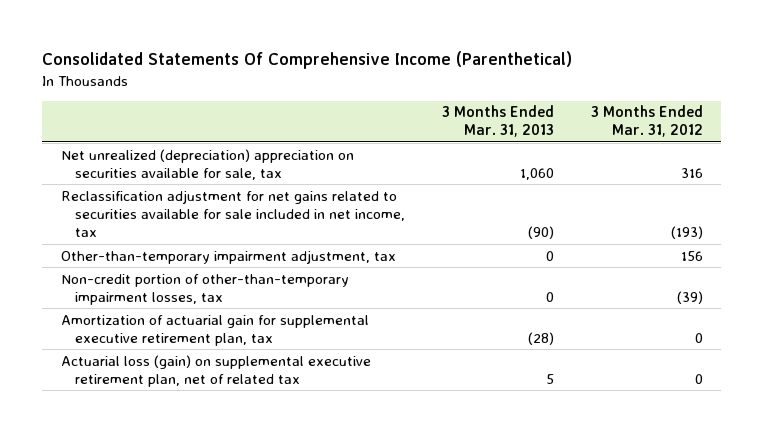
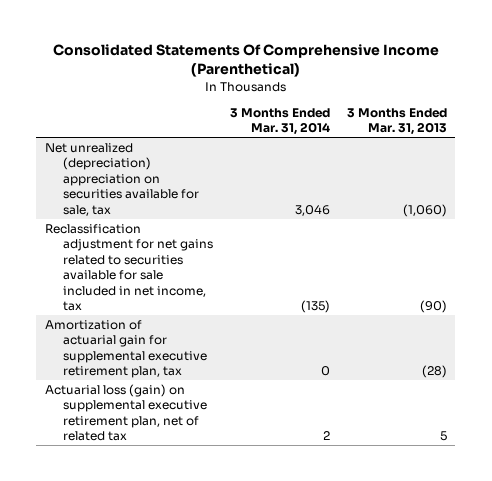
- | 3 Months Ended Mar. 31, 2013 | 3 Months Ended Mar. 31, 2012
+ | 3 Months Ended Mar. 31, 2014 | 3 Months Ended Mar. 31, 2013
- Net unrealized (depreciation) appreciation on securities available for sale, tax | 1,060 | 316
+ Net unrealized (depreciation) appreciation on securities available for sale, tax | 3,046 | (1,060)
- Other-than-temporary impairment adjustment, tax | 0 | 156
- Non-credit portion of other-than-temporary impairment losses, tax | 0 | (39)

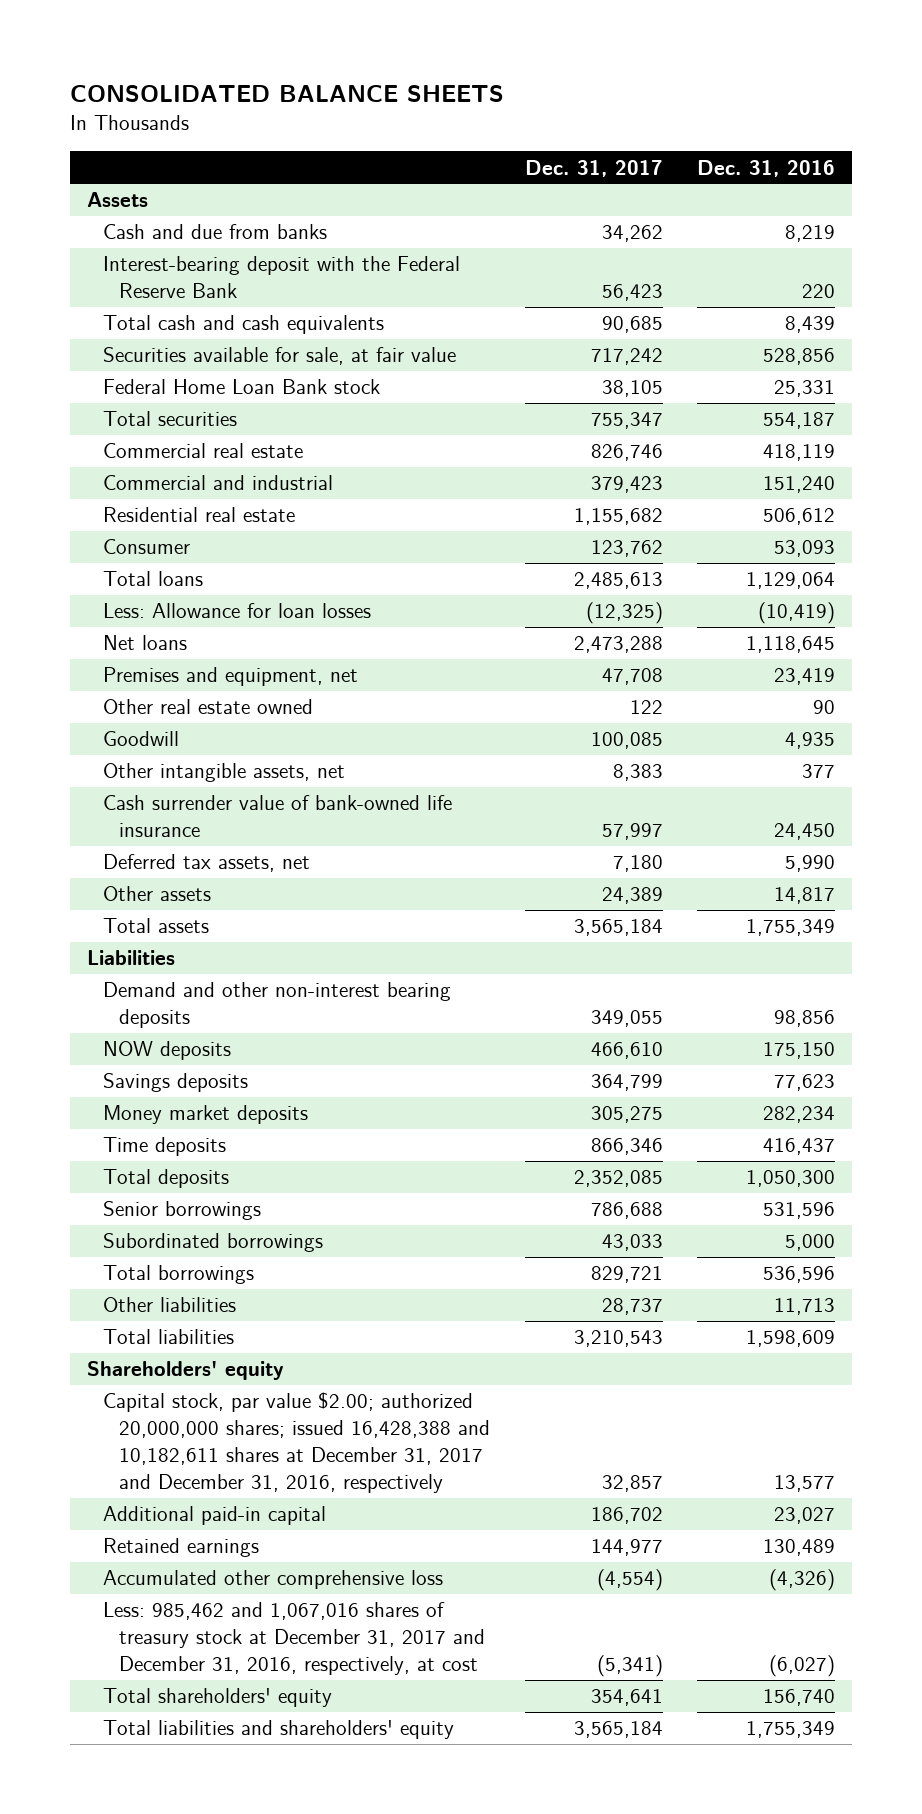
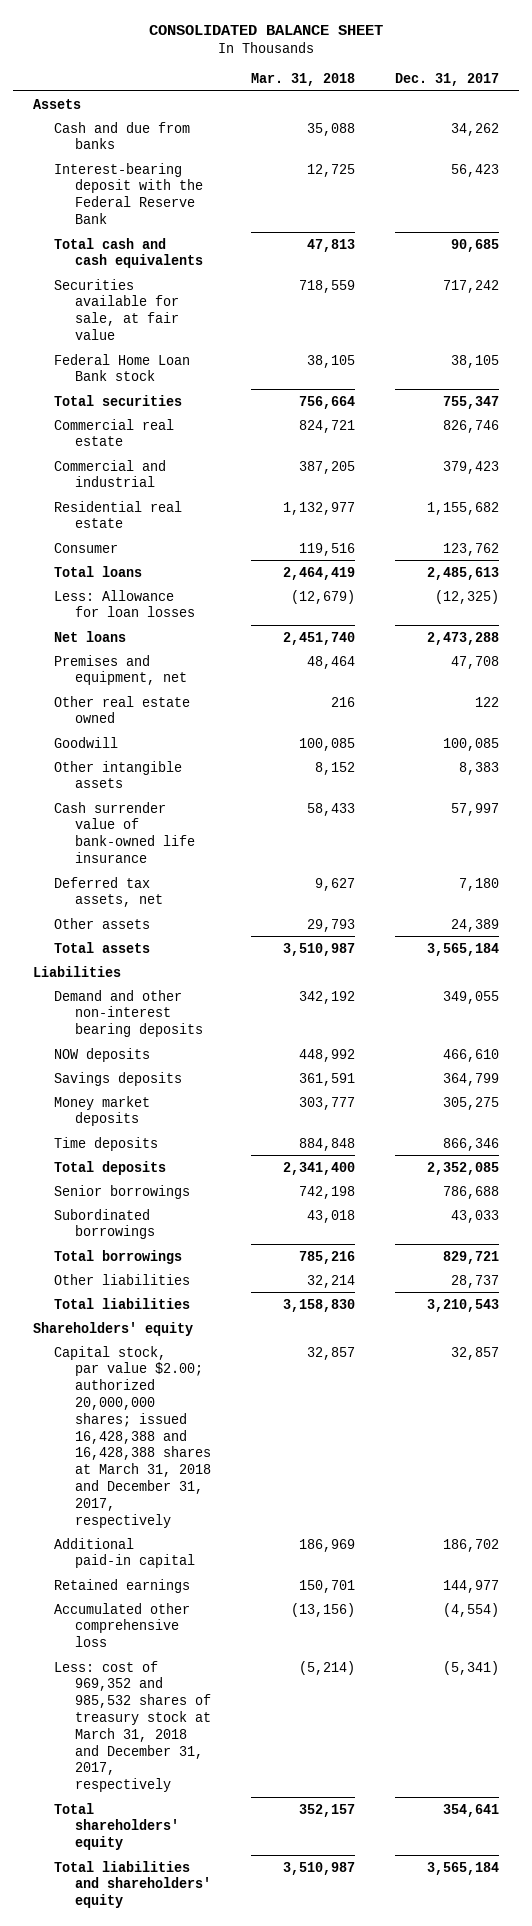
- CONSOLIDATED BALANCE SHEETS
+ CONSOLIDATED BALANCE SHEET
- | Dec. 31, 2017 | Dec. 31, 2016
+ | Mar. 31, 2018 | Dec. 31, 2017
- Other intangible assets, net | 8,383 | 377
+ Other intangible assets | 8,152 | 8,383
- Capital stock, par value $2.00; authorized 20,000,000 shares; issued 16,428,388 and 10,182,611 shares at December 31, 2017 and December 31, 2016, respectively | 32,857 | 13,577
+ Capital stock, par value $2.00; authorized 20,000,000 shares; issued 16,428,388 and 16,428,388 shares at March 31, 2018 and December 31, 2017, respectively | 32,857 | 32,857
- Less: 985,462 and 1,067,016 shares of treasury stock at December 31, 2017 and December 31, 2016, respectively, at cost | (5,341) | (6,027)
+ Less: cost of 969,352 and 985,532 shares of treasury stock at March 31, 2018 and December 31, 2017, respectively | (5,214) | (5,341)

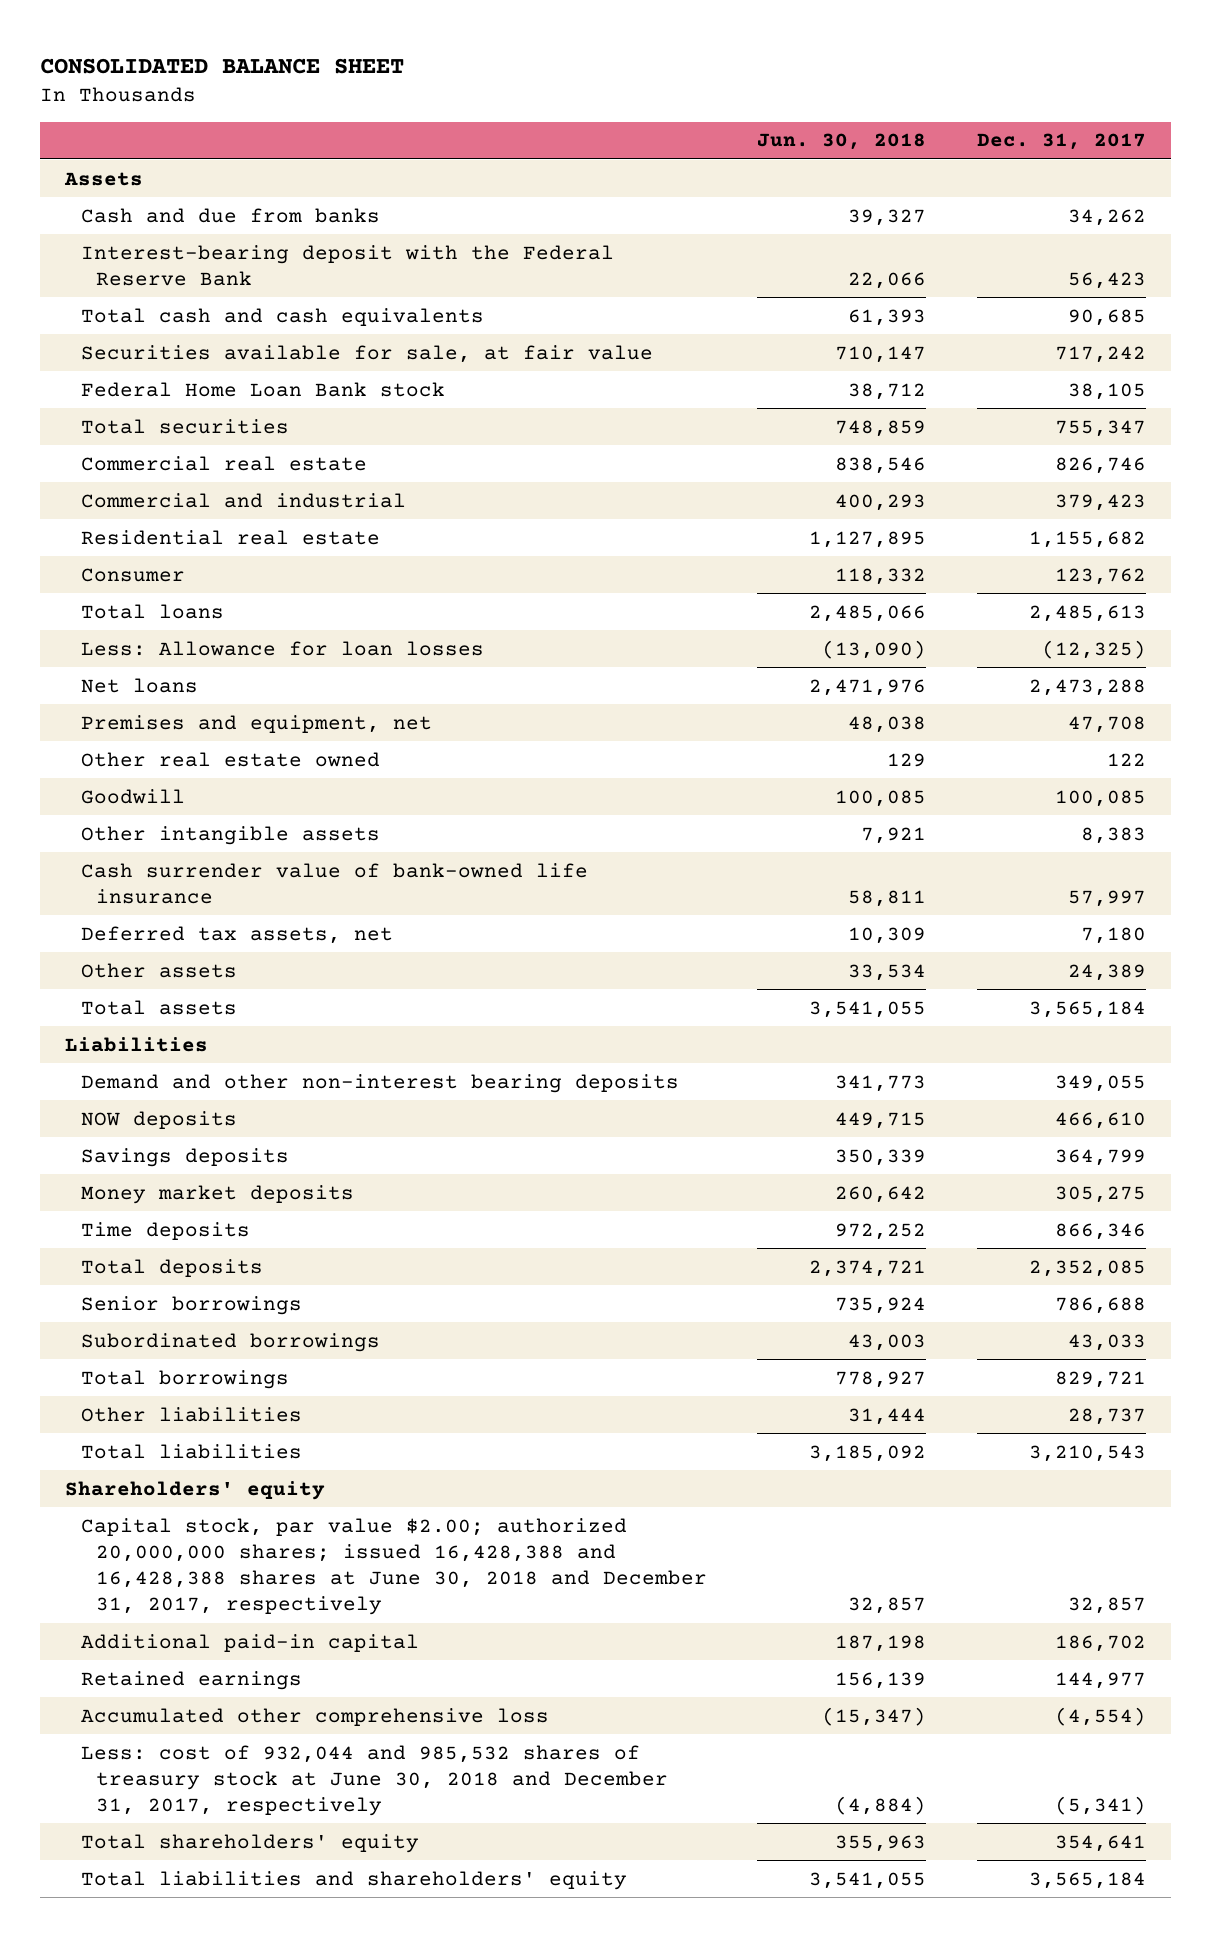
- | Mar. 31, 2018 | Dec. 31, 2017
+ | Jun. 30, 2018 | Dec. 31, 2017
- Capital stock, par value $2.00; authorized 20,000,000 shares; issued 16,428,388 and 16,428,388 shares at March 31, 2018 and December 31, 2017, respectively | 32,857 | 32,857
+ Capital stock, par value $2.00; authorized 20,000,000 shares; issued 16,428,388 and 16,428,388 shares at June 30, 2018 and December 31, 2017, respectively | 32,857 | 32,857
- Less: cost of 969,352 and 985,532 shares of treasury stock at March 31, 2018 and December 31, 2017, respectively | (5,214) | (5,341)
+ Less: cost of 932,044 and 985,532 shares of treasury stock at June 30, 2018 and December 31, 2017, respectively | (4,884) | (5,341)

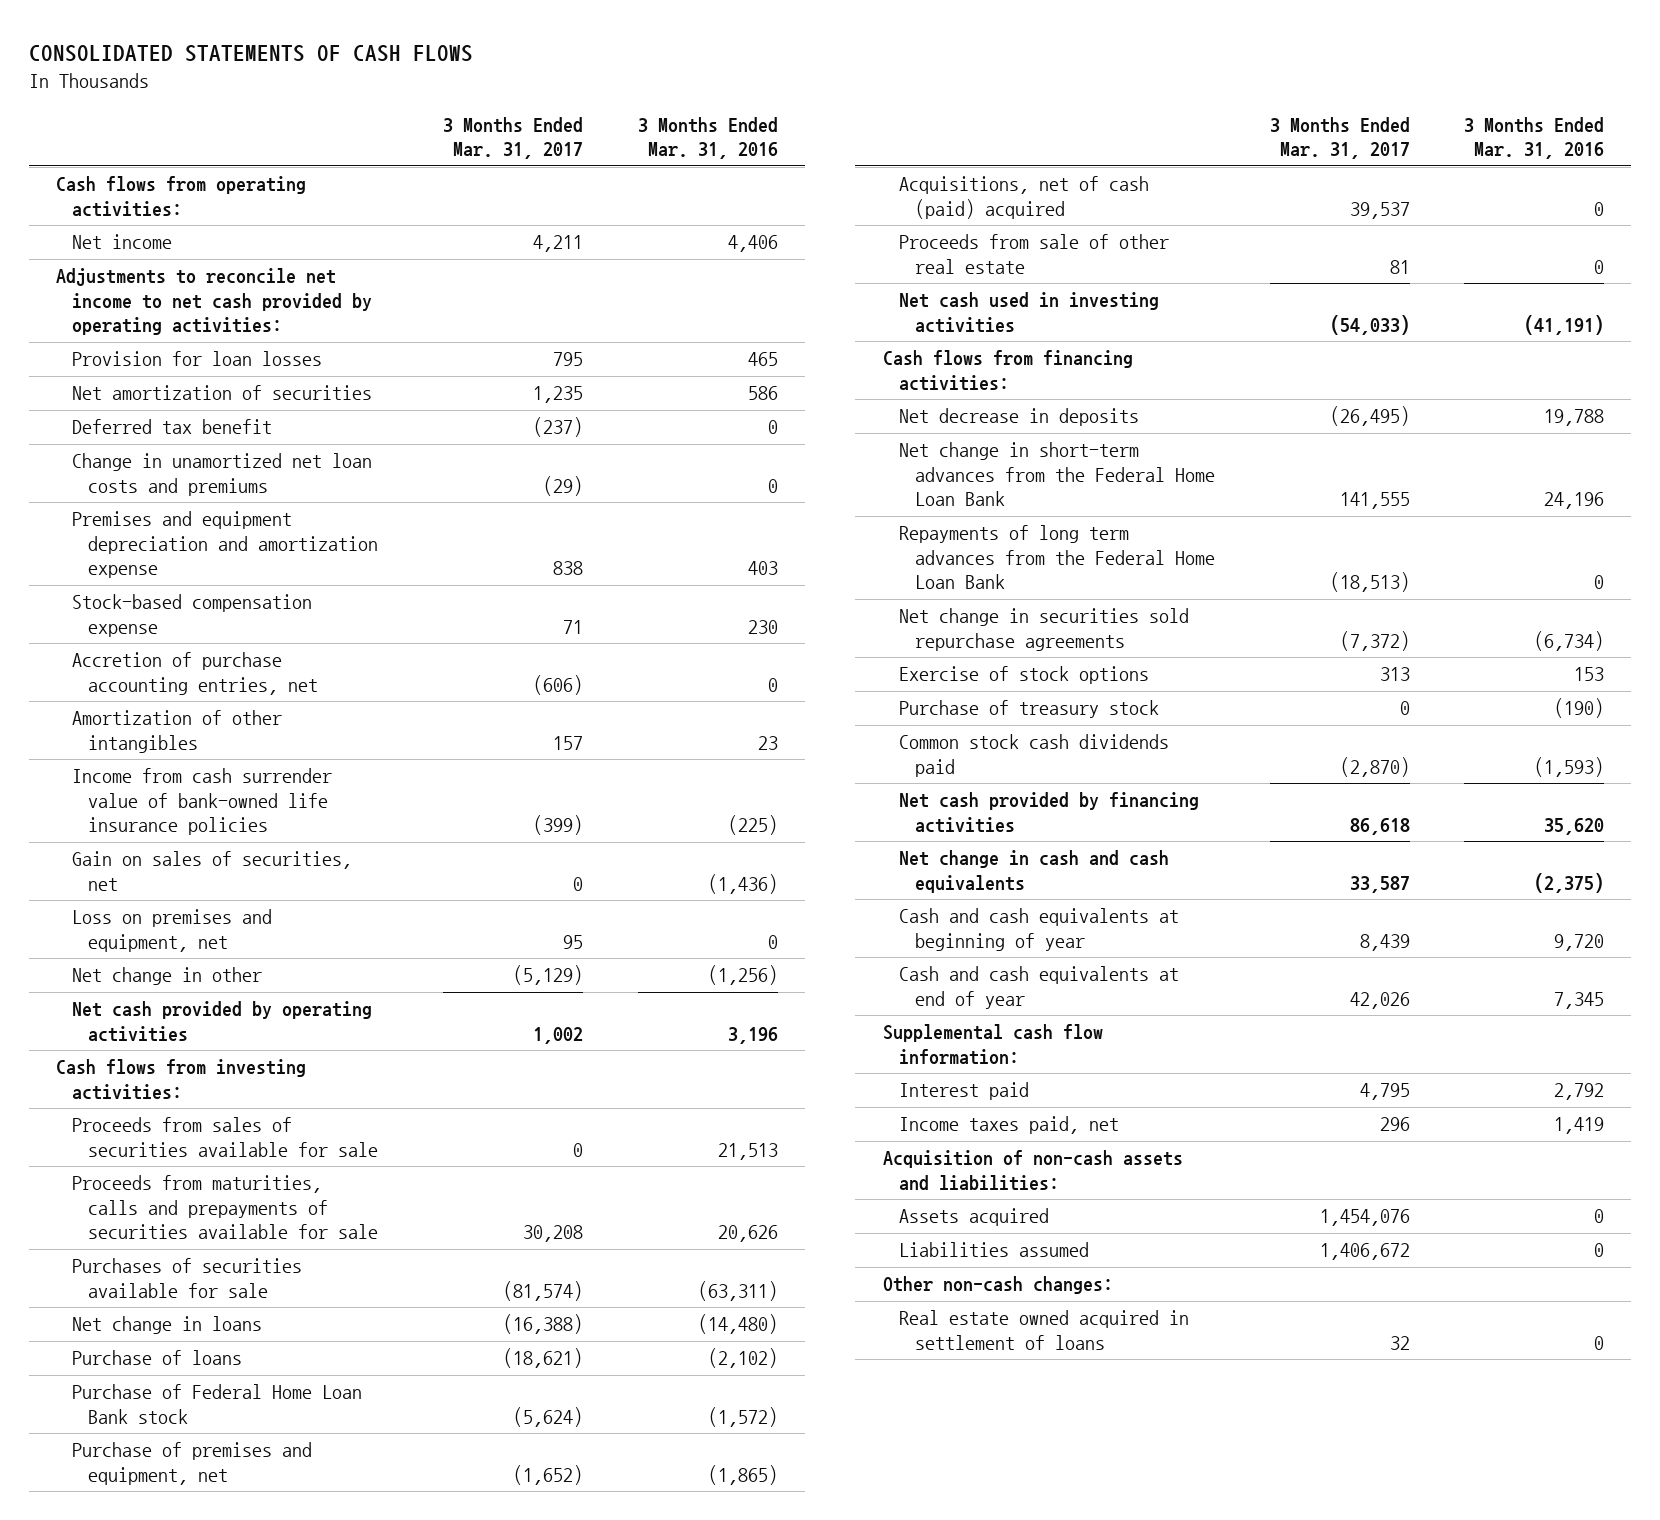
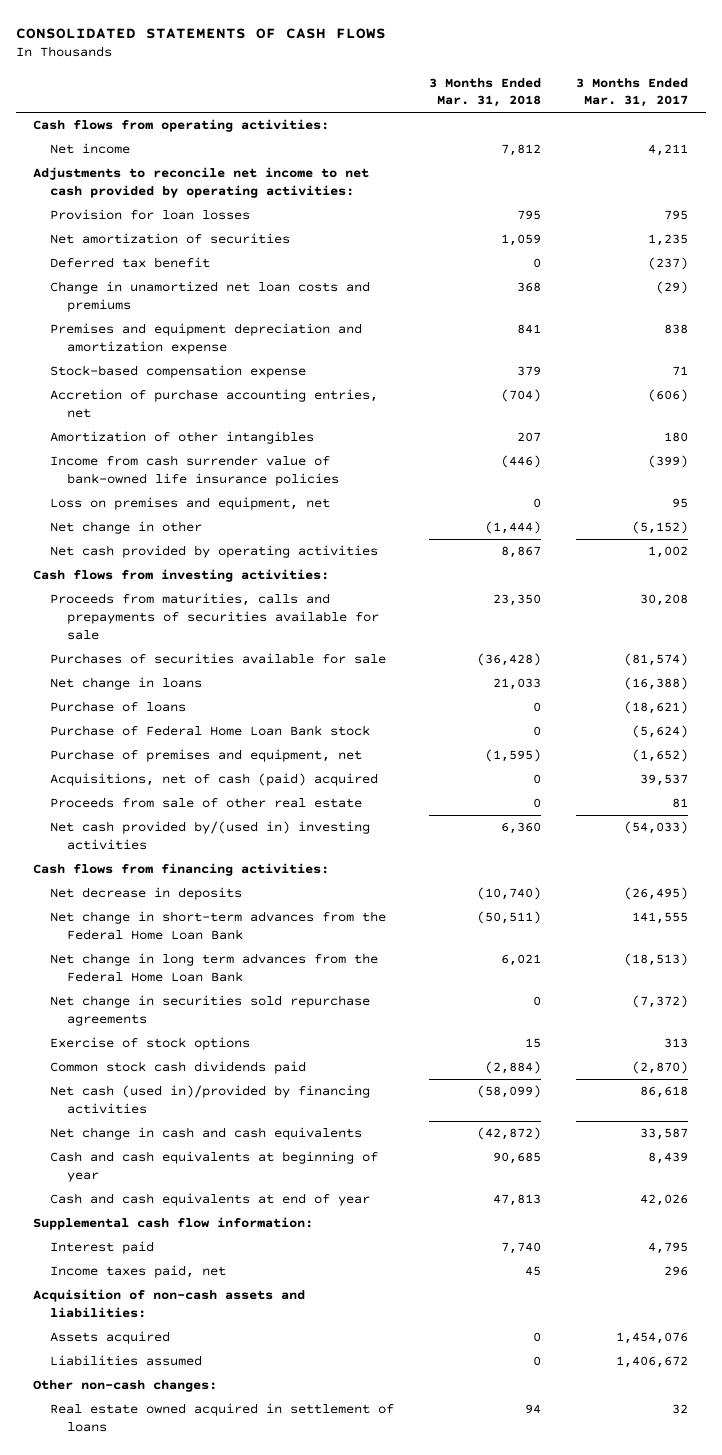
- | 3 Months Ended Mar. 31, 2017 | 3 Months Ended Mar. 31, 2016
+ | 3 Months Ended Mar. 31, 2018 | 3 Months Ended Mar. 31, 2017
- Amortization of other intangibles | 157 | 23
+ Amortization of other intangibles | 207 | 180
- Gain on sales of securities, net | 0 | (1,436)
- Net change in other | (5,129) | (1,256)
+ Net change in other | (1,444) | (5,152)
- Proceeds from sales of securities available for sale | 0 | 21,513
- Net cash used in investing activities | (54,033) | (41,191)
+ Net cash provided by/(used in) investing activities | 6,360 | (54,033)
- Repayments of long term advances from the Federal Home Loan Bank | (18,513) | 0
+ Net change in long term advances from the Federal Home Loan Bank | 6,021 | (18,513)
- Purchase of treasury stock | 0 | (190)
- Net cash provided by financing activities | 86,618 | 35,620
+ Net cash (used in)/provided by financing activities | (58,099) | 86,618

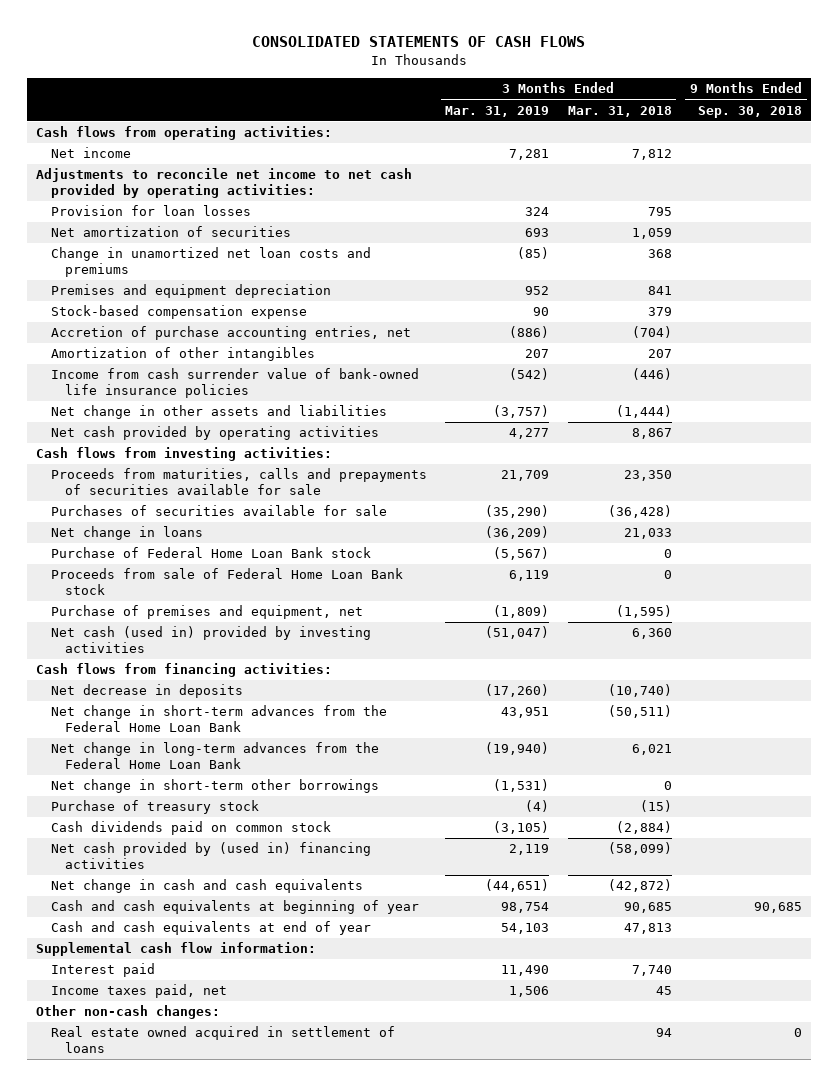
- | 3 Months Ended Mar. 31, 2018 | 3 Months Ended Mar. 31, 2017
+ | 3 Months Ended Mar. 31, 2019 | 3 Months Ended Mar. 31, 2018 | 9 Months Ended Sep. 30, 2018
- Deferred tax benefit | 0 | (237)
- Premises and equipment depreciation and amortization expense | 841 | 838
+ Premises and equipment depreciation | 952 | 841 |
- Loss on premises and equipment, net | 0 | 95
- Net change in other | (1,444) | (5,152)
+ Net change in other assets and liabilities | (3,757) | (1,444) |
- Purchase of loans | 0 | (18,621)
+ Proceeds from sale of Federal Home Loan Bank stock | 6,119 | 0 |
- Acquisitions, net of cash (paid) acquired | 0 | 39,537
- Proceeds from sale of other real estate | 0 | 81
- Net cash provided by/(used in) investing activities | 6,360 | (54,033)
+ Net cash (used in) provided by investing activities | (51,047) | 6,360 |
- Net change in long term advances from the Federal Home Loan Bank | 6,021 | (18,513)
- Net change in securities sold repurchase agreements | 0 | (7,372)
- Exercise of stock options | 15 | 313
- Common stock cash dividends paid | (2,884) | (2,870)
- Net cash (used in)/provided by financing activities | (58,099) | 86,618
+ Net change in long-term advances from the Federal Home Loan Bank | (19,940) | 6,021 |
+ Net change in short-term other borrowings | (1,531) | 0 |
+ Purchase of treasury stock | (4) | (15) |
+ Cash dividends paid on common stock | (3,105) | (2,884) |
+ Net cash provided by (used in) financing activities | 2,119 | (58,099) |
- Acquisition of non-cash assets and liabilities:
- Assets acquired | 0 | 1,454,076
- Liabilities assumed | 0 | 1,406,672

